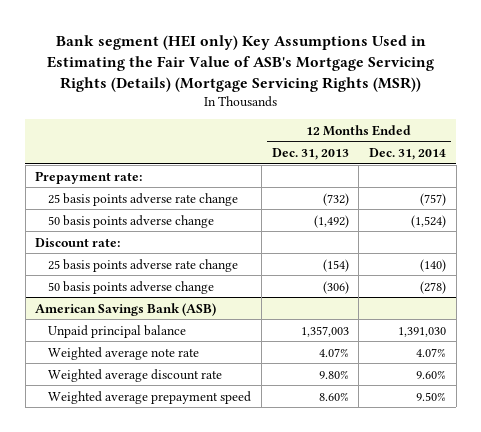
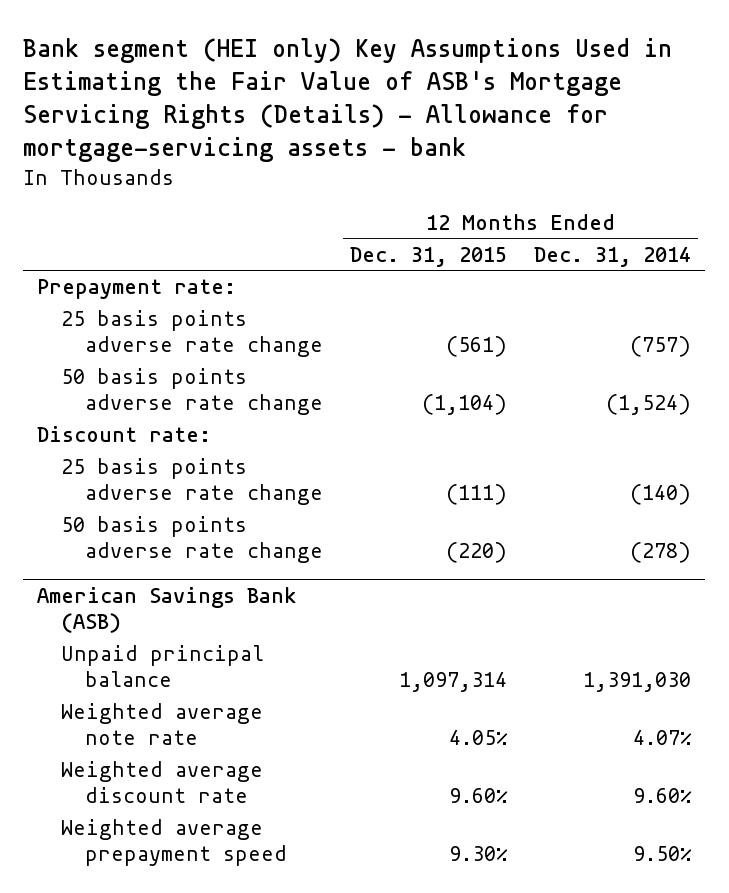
- Bank segment (HEI only) Key Assumptions Used in Estimating the Fair Value of ASB's Mortgage Servicing Rights (Details) (Mortgage Servicing Rights (MSR))
+ Bank segment (HEI only) Key Assumptions Used in Estimating the Fair Value of ASB's Mortgage Servicing Rights (Details) - Allowance for mortgage-servicing assets - bank
- | 12 Months Ended Dec. 31, 2013 | 12 Months Ended Dec. 31, 2014
+ | 12 Months Ended Dec. 31, 2015 | 12 Months Ended Dec. 31, 2014
- 50 basis points adverse change | (1,492) | (1,524)
+ 50 basis points adverse rate change | (1,104) | (1,524)
- 50 basis points adverse change | (306) | (278)
+ 50 basis points adverse rate change | (220) | (278)

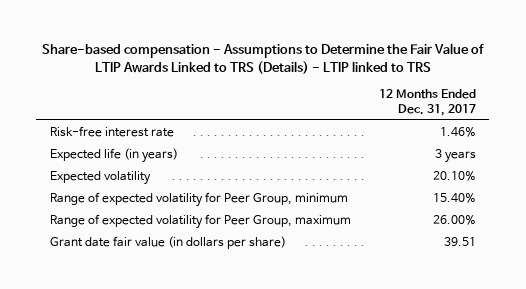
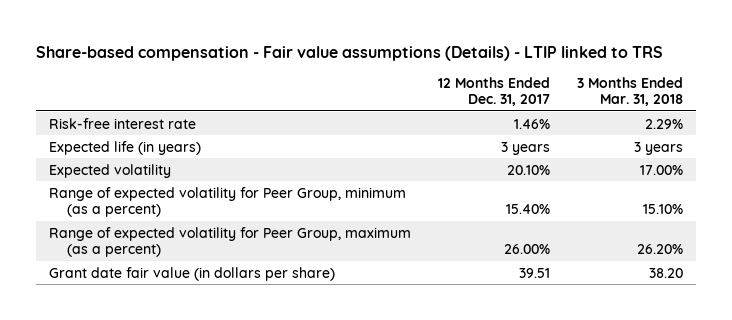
- Share-based compensation - Assumptions to Determine the Fair Value of LTIP Awards Linked to TRS (Details) - LTIP linked to TRS
+ Share-based compensation - Fair value assumptions (Details) - LTIP linked to TRS
- | 12 Months Ended Dec. 31, 2017
+ | 12 Months Ended Dec. 31, 2017 | 3 Months Ended Mar. 31, 2018
- Range of expected volatility for Peer Group, minimum | 15.40%
- Range of expected volatility for Peer Group, maximum | 26.00%
+ Range of expected volatility for Peer Group, minimum (as a percent) | 15.40% | 15.10%
+ Range of expected volatility for Peer Group, maximum (as a percent) | 26.00% | 26.20%

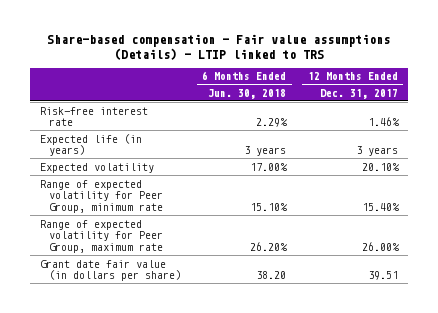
- | 12 Months Ended Dec. 31, 2017 | 3 Months Ended Mar. 31, 2018
+ | 6 Months Ended Jun. 30, 2018 | 12 Months Ended Dec. 31, 2017
- Range of expected volatility for Peer Group, minimum (as a percent) | 15.40% | 15.10%
- Range of expected volatility for Peer Group, maximum (as a percent) | 26.00% | 26.20%
+ Range of expected volatility for Peer Group, minimum rate | 15.10% | 15.40%
+ Range of expected volatility for Peer Group, maximum rate | 26.20% | 26.00%

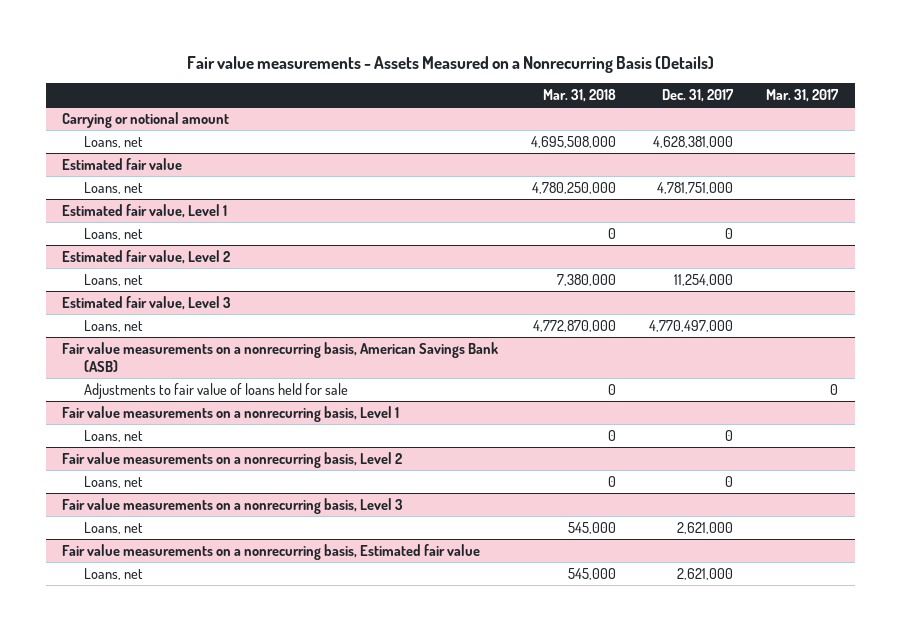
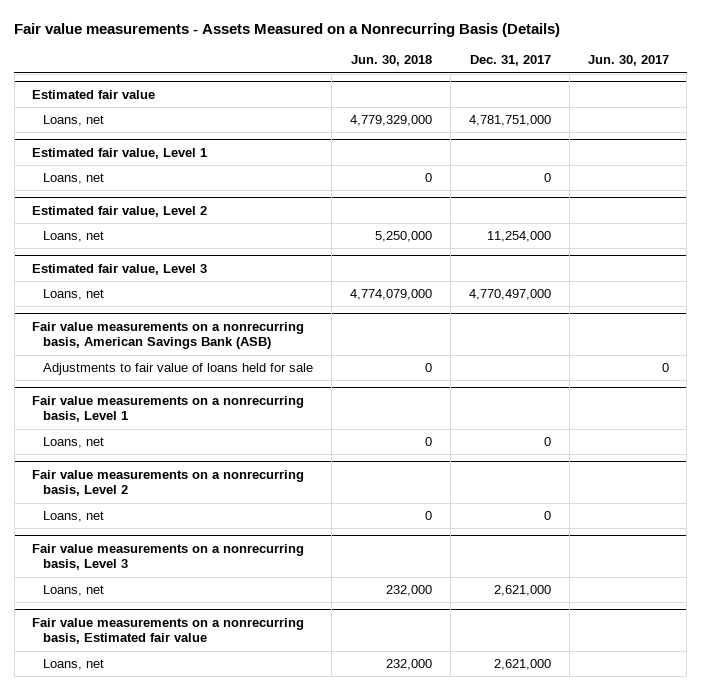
- | Mar. 31, 2018 | Dec. 31, 2017 | Mar. 31, 2017
+ | Jun. 30, 2018 | Dec. 31, 2017 | Jun. 30, 2017
- Carrying or notional amount
- Loans, net | 4,695,508,000 | 4,628,381,000 |

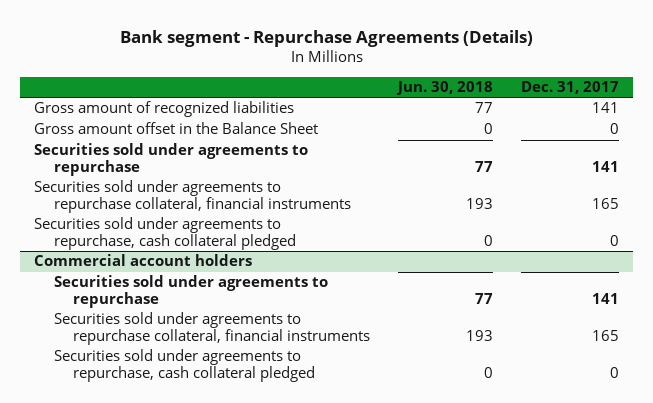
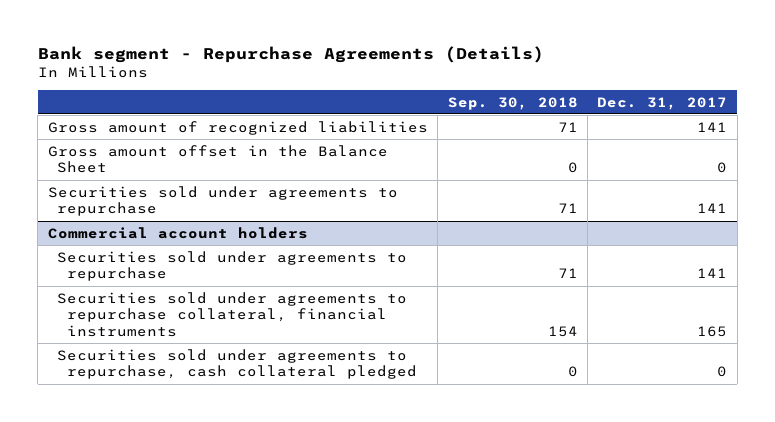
- | Jun. 30, 2018 | Dec. 31, 2017
+ | Sep. 30, 2018 | Dec. 31, 2017
- Securities sold under agreements to repurchase collateral, financial instruments | 193 | 165
- Securities sold under agreements to repurchase, cash collateral pledged | 0 | 0

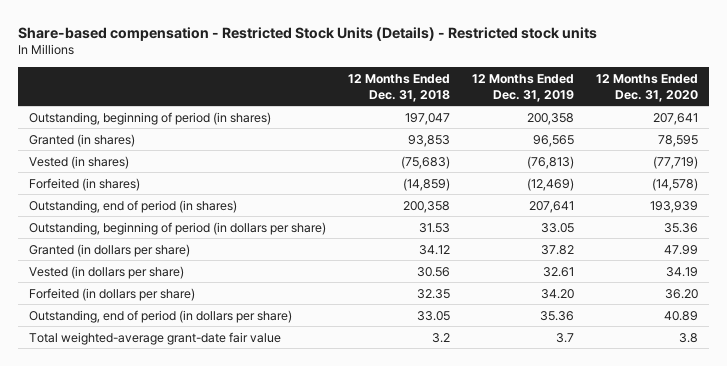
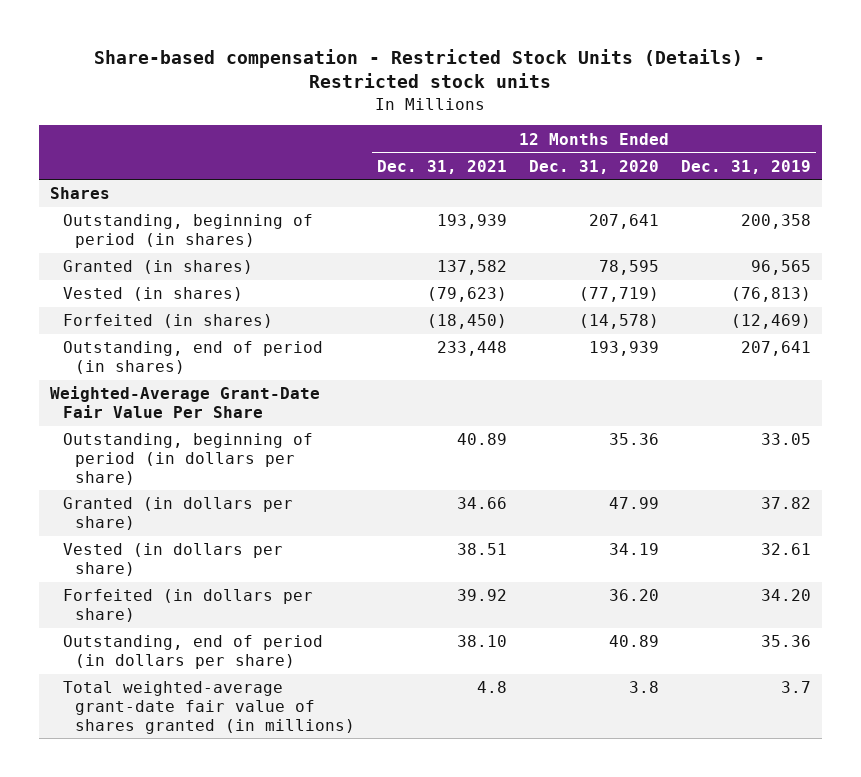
- | 12 Months Ended Dec. 31, 2018 | 12 Months Ended Dec. 31, 2019 | 12 Months Ended Dec. 31, 2020
+ | 12 Months Ended Dec. 31, 2021 | 12 Months Ended Dec. 31, 2020 | 12 Months Ended Dec. 31, 2019
+ Shares
+ Weighted-Average Grant-Date Fair Value Per Share
- Total weighted-average grant-date fair value | 3.2 | 3.7 | 3.8
+ Total weighted-average grant-date fair value of shares granted (in millions) | 4.8 | 3.8 | 3.7

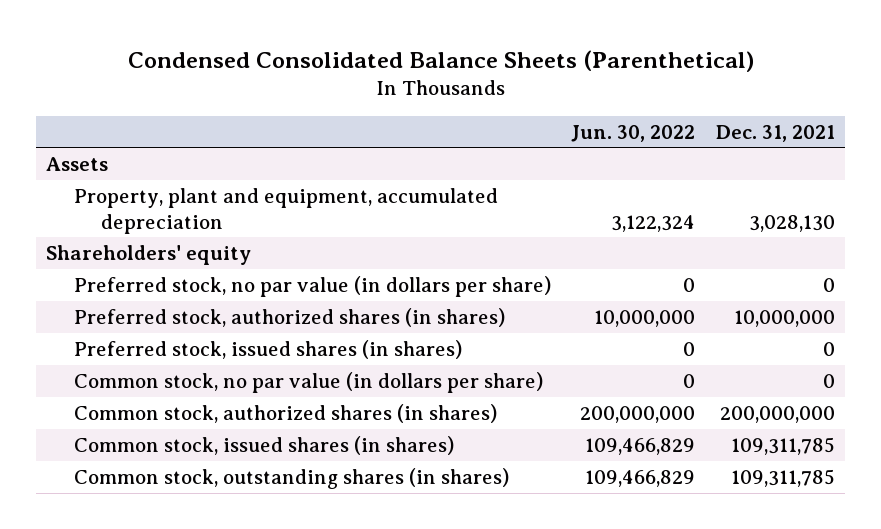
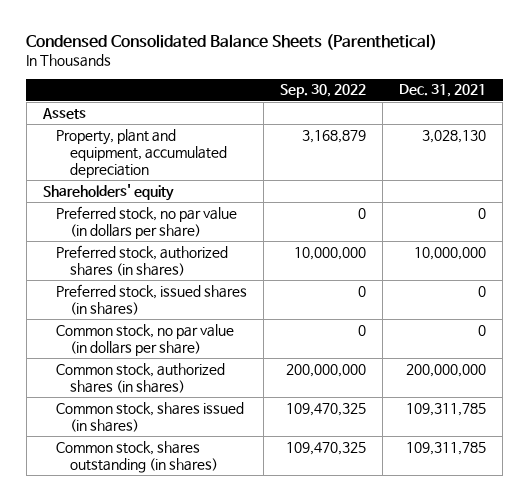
- | Jun. 30, 2022 | Dec. 31, 2021
+ | Sep. 30, 2022 | Dec. 31, 2021
- Common stock, issued shares (in shares) | 109,466,829 | 109,311,785
- Common stock, outstanding shares (in shares) | 109,466,829 | 109,311,785
+ Common stock, shares issued (in shares) | 109,470,325 | 109,311,785
+ Common stock, shares outstanding (in shares) | 109,470,325 | 109,311,785

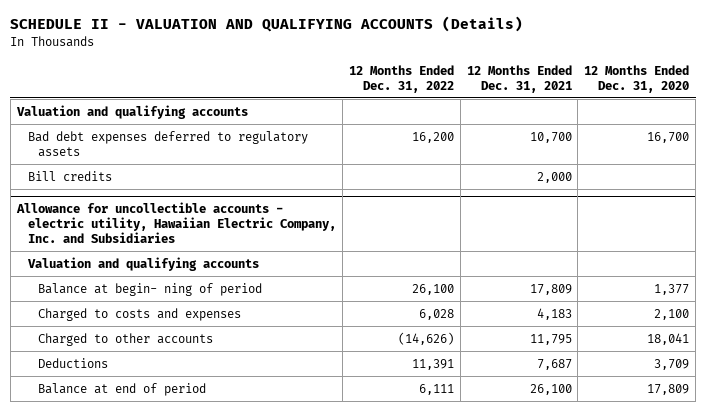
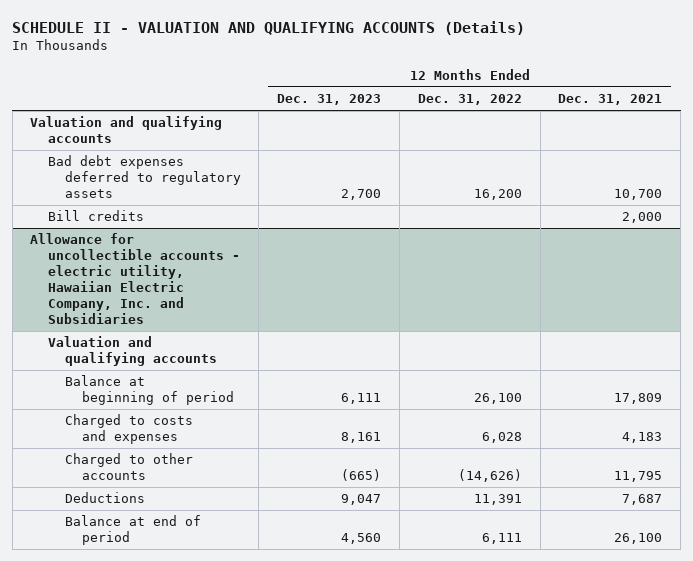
- | 12 Months Ended Dec. 31, 2022 | 12 Months Ended Dec. 31, 2021 | 12 Months Ended Dec. 31, 2020
+ | 12 Months Ended Dec. 31, 2023 | 12 Months Ended Dec. 31, 2022 | 12 Months Ended Dec. 31, 2021
@ Allowance for uncollectible accounts - electric utility, Hawaiian Electric Company, Inc. and Subsidiaries
- Balance at begin- ning of period | 26,100 | 17,809 | 1,377
+ Balance at beginning of period | 6,111 | 26,100 | 17,809

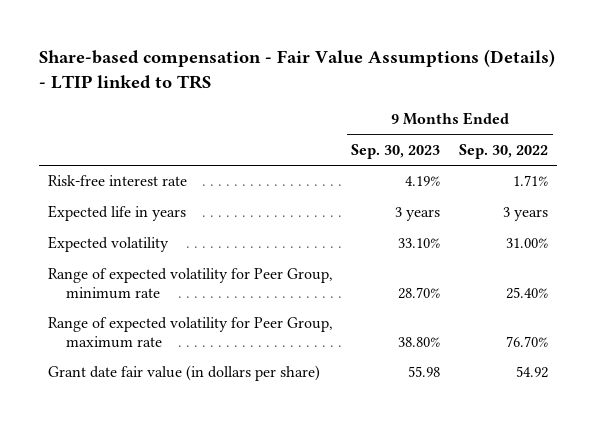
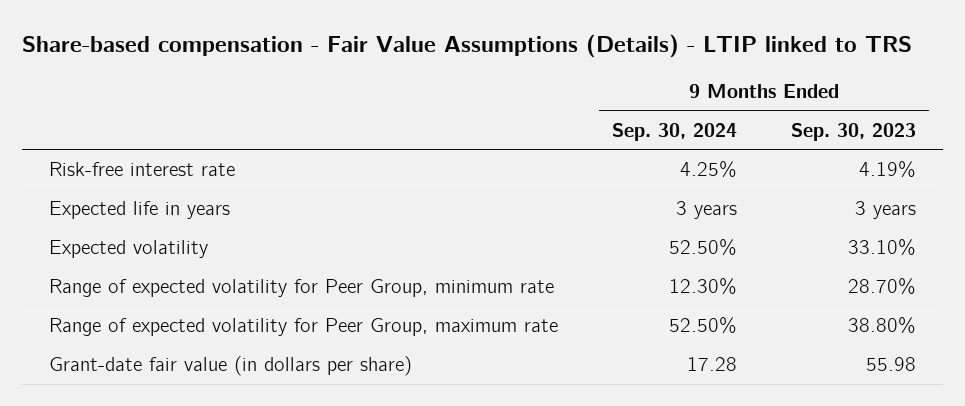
- | 9 Months Ended Sep. 30, 2023 | 9 Months Ended Sep. 30, 2022
+ | 9 Months Ended Sep. 30, 2024 | 9 Months Ended Sep. 30, 2023
- Grant date fair value (in dollars per share) | 55.98 | 54.92
+ Grant-date fair value (in dollars per share) | 17.28 | 55.98

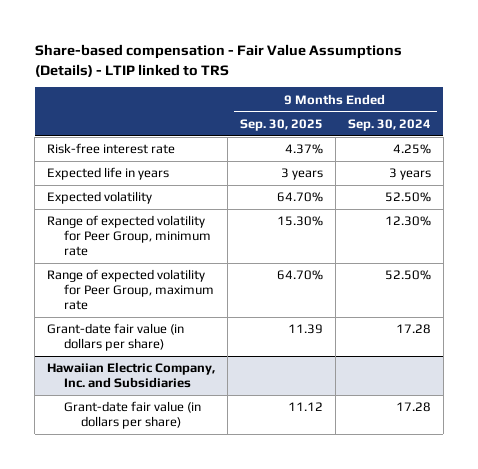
- | 9 Months Ended Sep. 30, 2024 | 9 Months Ended Sep. 30, 2023
+ | 9 Months Ended Sep. 30, 2025 | 9 Months Ended Sep. 30, 2024
+ Hawaiian Electric Company, Inc. and Subsidiaries
+ Grant-date fair value (in dollars per share) | 11.12 | 17.28

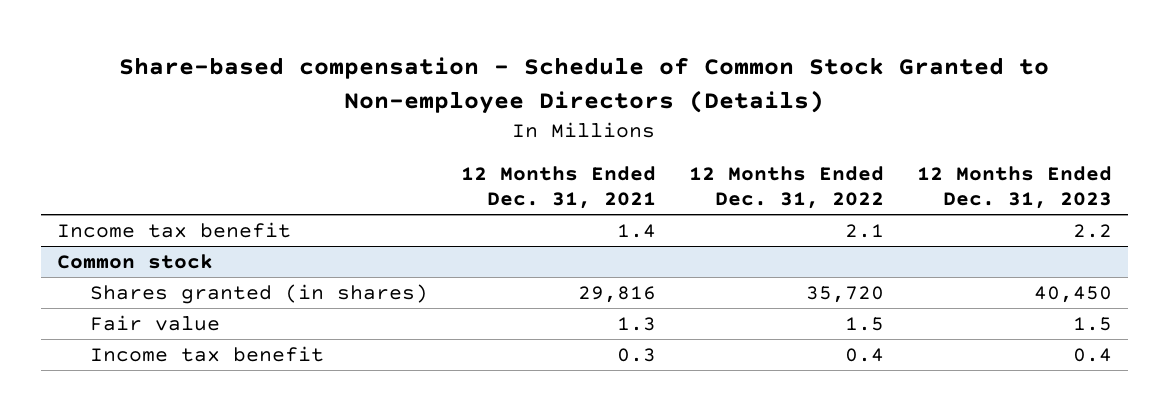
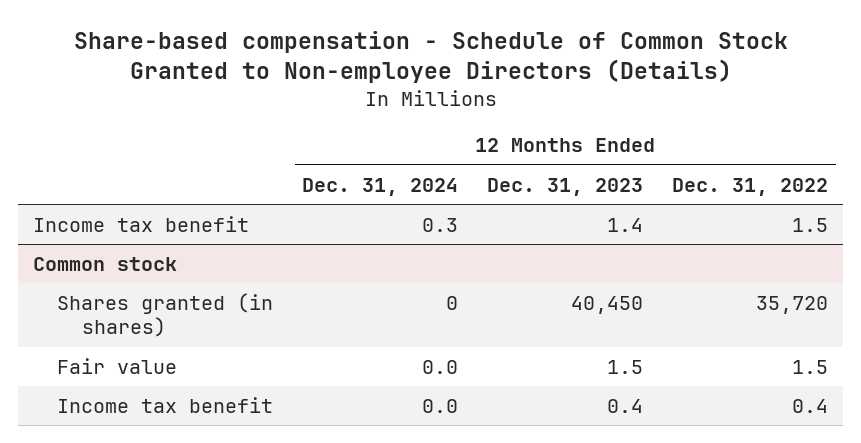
- | 12 Months Ended Dec. 31, 2021 | 12 Months Ended Dec. 31, 2022 | 12 Months Ended Dec. 31, 2023
+ | 12 Months Ended Dec. 31, 2024 | 12 Months Ended Dec. 31, 2023 | 12 Months Ended Dec. 31, 2022
- Income tax benefit | 1.4 | 2.1 | 2.2
+ Income tax benefit | 0.3 | 1.4 | 1.5

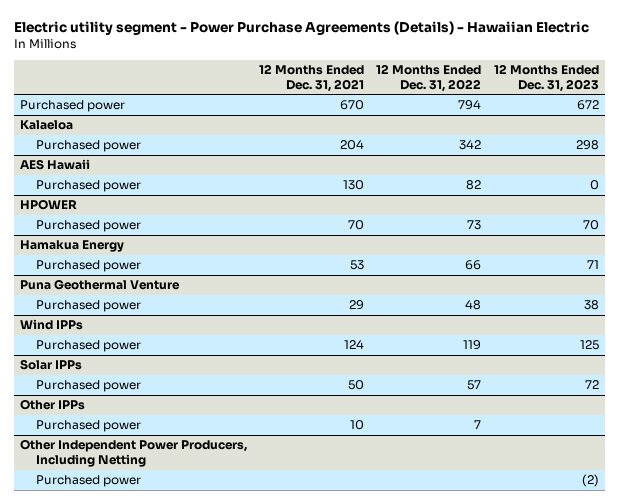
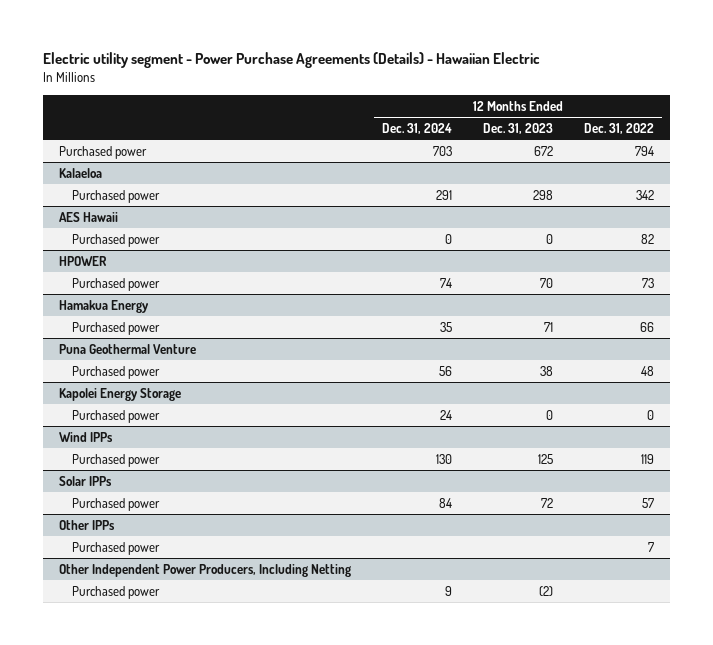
- | 12 Months Ended Dec. 31, 2021 | 12 Months Ended Dec. 31, 2022 | 12 Months Ended Dec. 31, 2023
+ | 12 Months Ended Dec. 31, 2024 | 12 Months Ended Dec. 31, 2023 | 12 Months Ended Dec. 31, 2022
+ Kapolei Energy Storage
+ Purchased power | 24 | 0 | 0

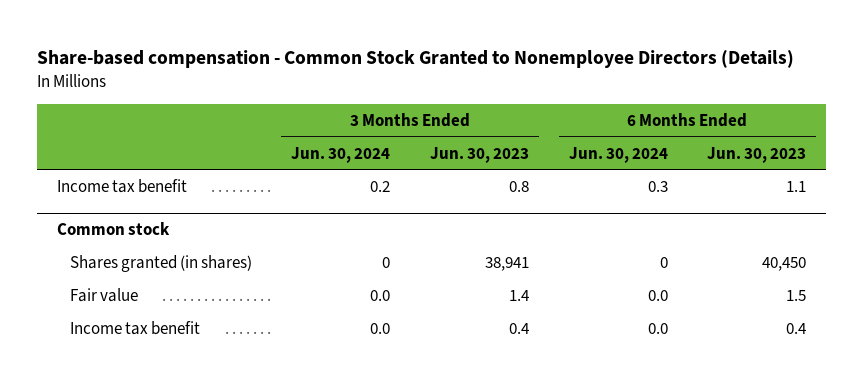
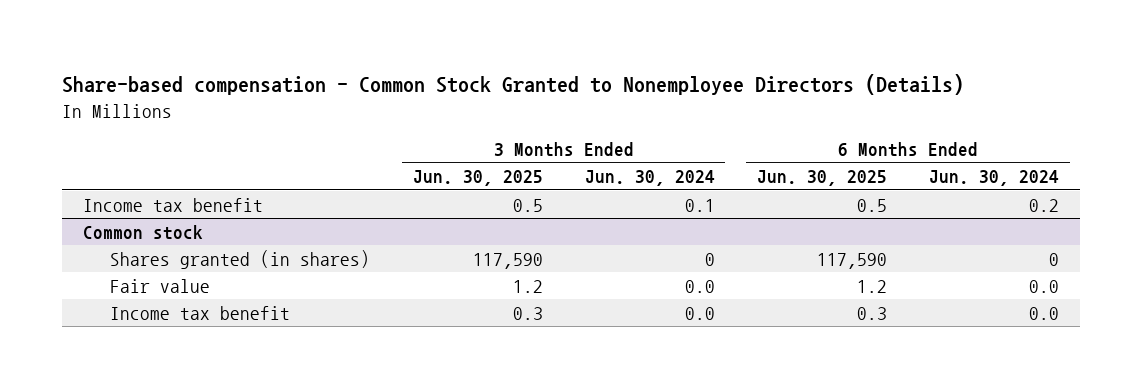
- | 3 Months Ended Jun. 30, 2024 | 3 Months Ended Jun. 30, 2023 | 6 Months Ended Jun. 30, 2024 | 6 Months Ended Jun. 30, 2023
+ | 3 Months Ended Jun. 30, 2025 | 3 Months Ended Jun. 30, 2024 | 6 Months Ended Jun. 30, 2025 | 6 Months Ended Jun. 30, 2024
- Income tax benefit | 0.2 | 0.8 | 0.3 | 1.1
+ Income tax benefit | 0.5 | 0.1 | 0.5 | 0.2

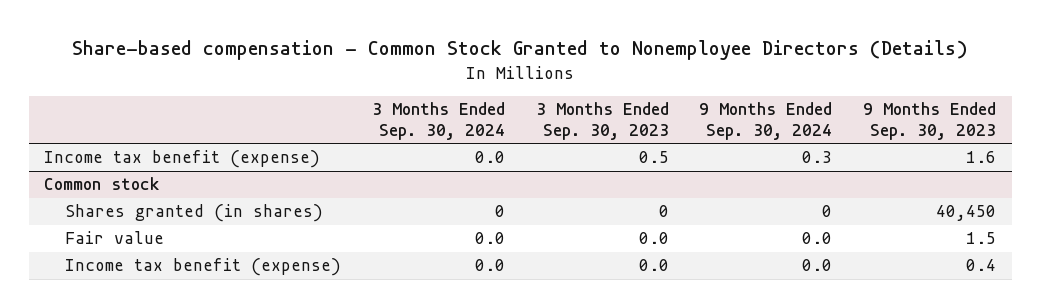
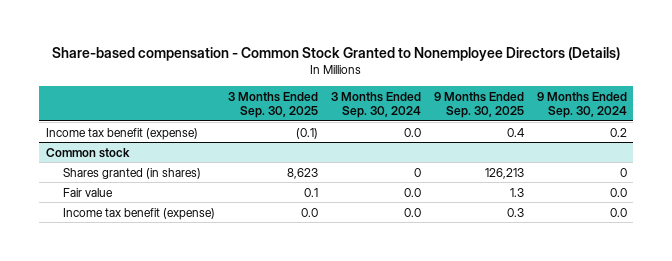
- | 3 Months Ended Sep. 30, 2024 | 3 Months Ended Sep. 30, 2023 | 9 Months Ended Sep. 30, 2024 | 9 Months Ended Sep. 30, 2023
+ | 3 Months Ended Sep. 30, 2025 | 3 Months Ended Sep. 30, 2024 | 9 Months Ended Sep. 30, 2025 | 9 Months Ended Sep. 30, 2024
- Income tax benefit (expense) | 0.0 | 0.5 | 0.3 | 1.6
+ Income tax benefit (expense) | (0.1) | 0.0 | 0.4 | 0.2

